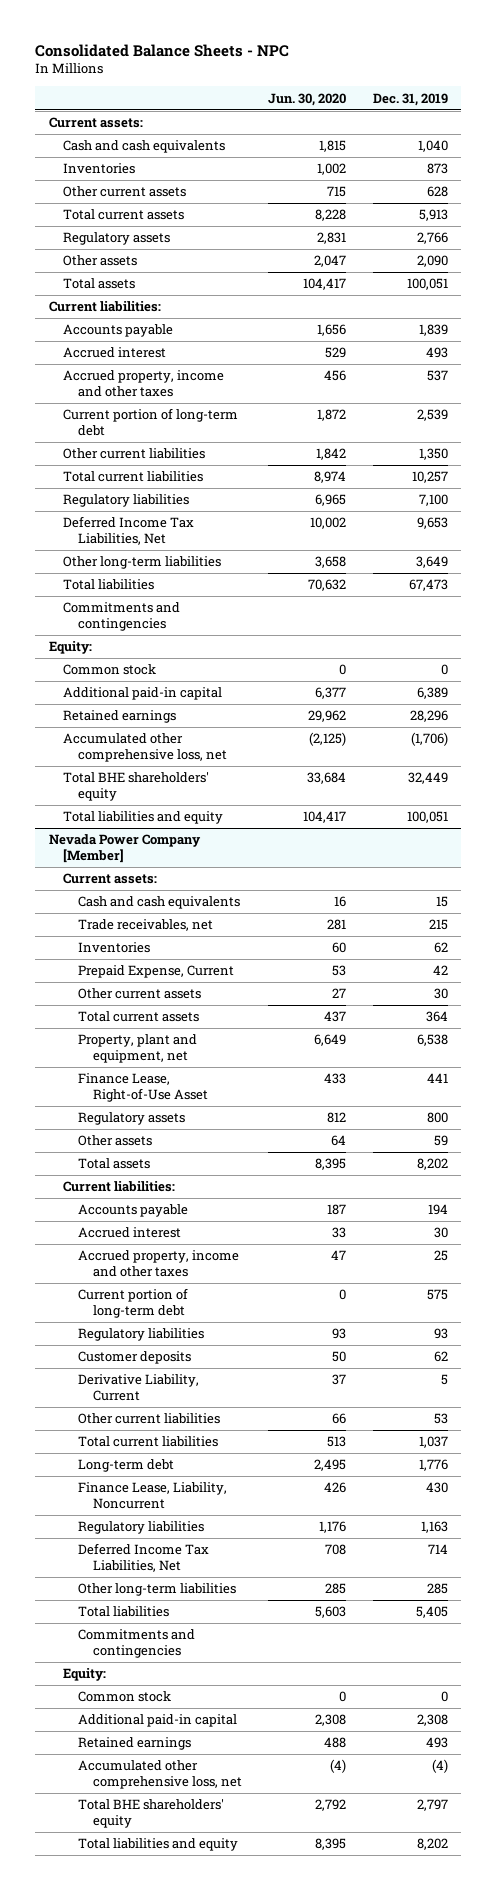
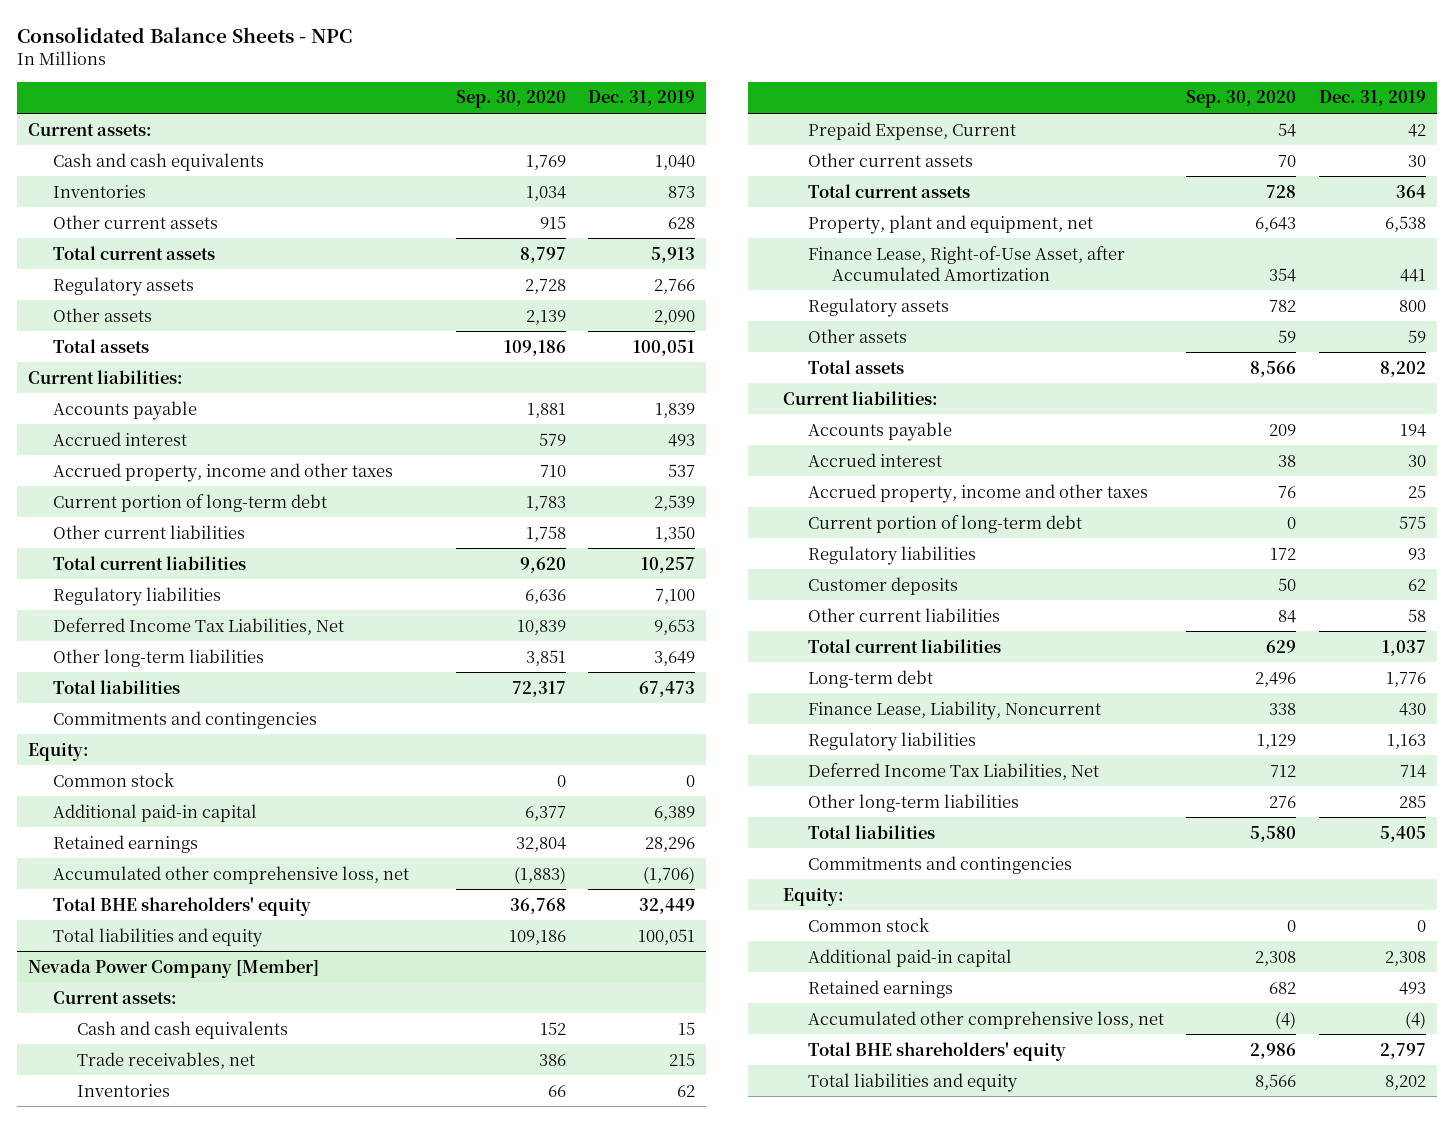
- | Jun. 30, 2020 | Dec. 31, 2019
+ | Sep. 30, 2020 | Dec. 31, 2019
@ Nevada Power Company [Member]
- Finance Lease, Right-of-Use Asset | 433 | 441
+ Finance Lease, Right-of-Use Asset, after Accumulated Amortization | 354 | 441
- Derivative Liability, Current | 37 | 5
- Other current liabilities | 66 | 53
+ Other current liabilities | 84 | 58

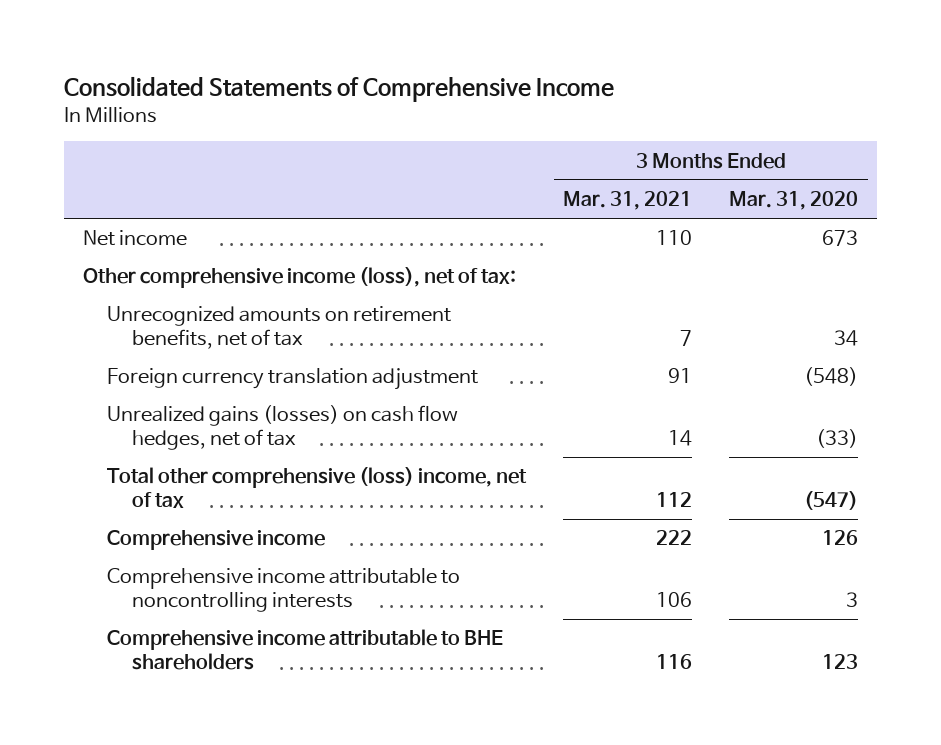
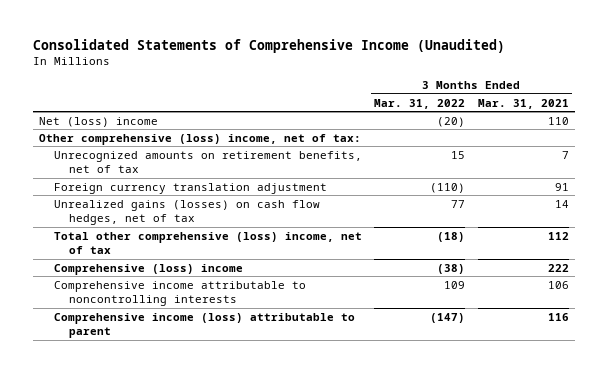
- Consolidated Statements of Comprehensive Income
+ Consolidated Statements of Comprehensive Income (Unaudited)
- | 3 Months Ended Mar. 31, 2021 | 3 Months Ended Mar. 31, 2020
+ | 3 Months Ended Mar. 31, 2022 | 3 Months Ended Mar. 31, 2021
- Net income | 110 | 673
- Other comprehensive income (loss), net of tax:
+ Net (loss) income | (20) | 110
+ Other comprehensive (loss) income, net of tax:
- Comprehensive income | 222 | 126
+ Comprehensive (loss) income | (38) | 222
- Comprehensive income attributable to BHE shareholders | 116 | 123
+ Comprehensive income (loss) attributable to parent | (147) | 116

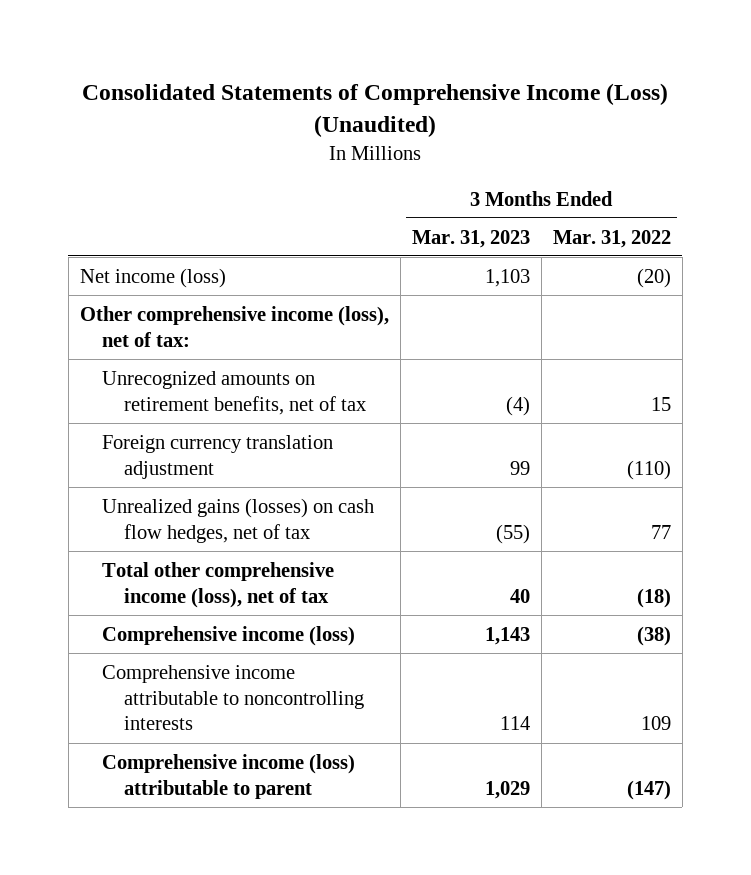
- Consolidated Statements of Comprehensive Income (Unaudited)
+ Consolidated Statements of Comprehensive Income (Loss) (Unaudited)
- | 3 Months Ended Mar. 31, 2022 | 3 Months Ended Mar. 31, 2021
+ | 3 Months Ended Mar. 31, 2023 | 3 Months Ended Mar. 31, 2022
- Net (loss) income | (20) | 110
- Other comprehensive (loss) income, net of tax:
+ Net income (loss) | 1,103 | (20)
+ Other comprehensive income (loss), net of tax:
- Total other comprehensive (loss) income, net of tax | (18) | 112
- Comprehensive (loss) income | (38) | 222
+ Total other comprehensive income (loss), net of tax | 40 | (18)
+ Comprehensive income (loss) | 1,143 | (38)

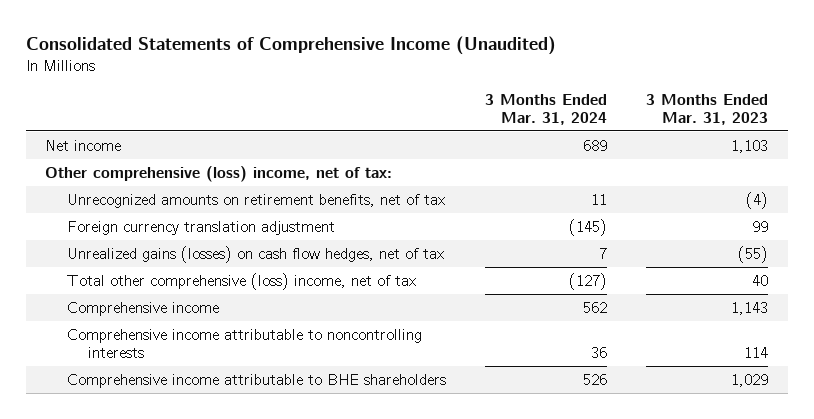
- Consolidated Statements of Comprehensive Income (Loss) (Unaudited)
+ Consolidated Statements of Comprehensive Income (Unaudited)
- | 3 Months Ended Mar. 31, 2023 | 3 Months Ended Mar. 31, 2022
+ | 3 Months Ended Mar. 31, 2024 | 3 Months Ended Mar. 31, 2023
- Net income (loss) | 1,103 | (20)
- Other comprehensive income (loss), net of tax:
+ Net income | 689 | 1,103
+ Other comprehensive (loss) income, net of tax:
- Total other comprehensive income (loss), net of tax | 40 | (18)
- Comprehensive income (loss) | 1,143 | (38)
+ Total other comprehensive (loss) income, net of tax | (127) | 40
+ Comprehensive income | 562 | 1,143
- Comprehensive income (loss) attributable to parent | 1,029 | (147)
+ Comprehensive income attributable to BHE shareholders | 526 | 1,029

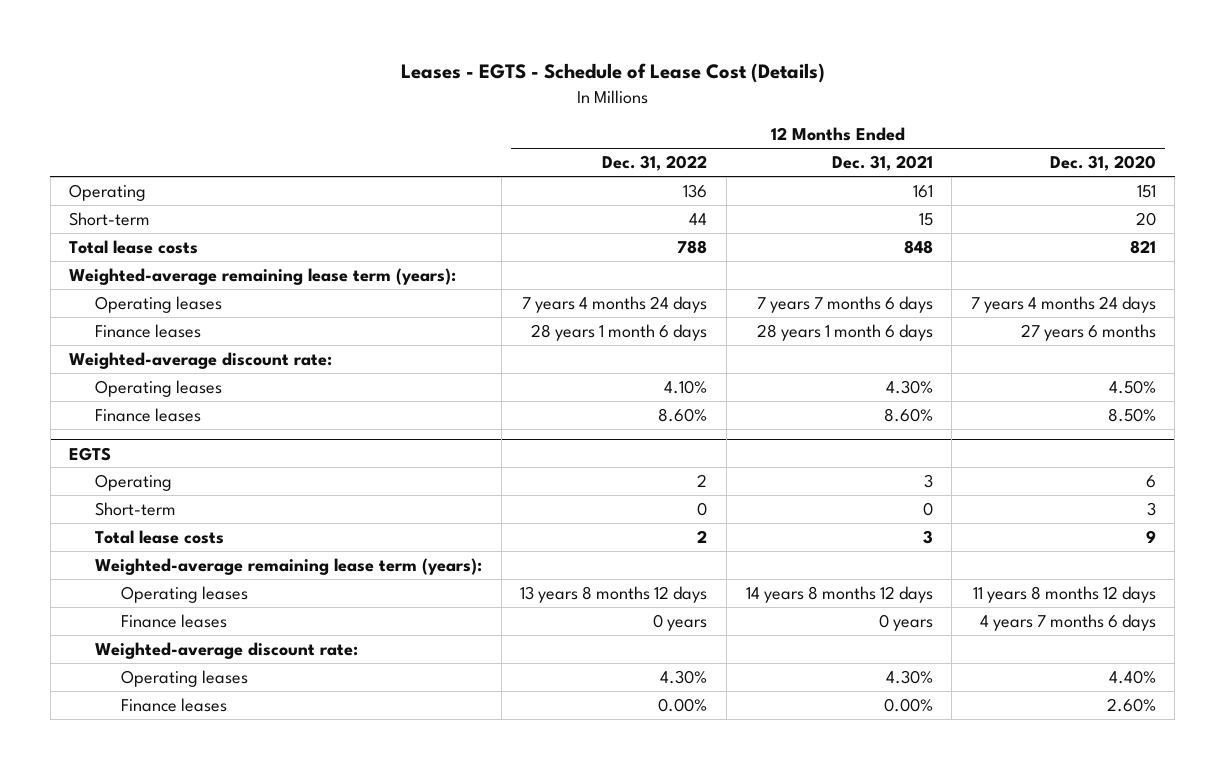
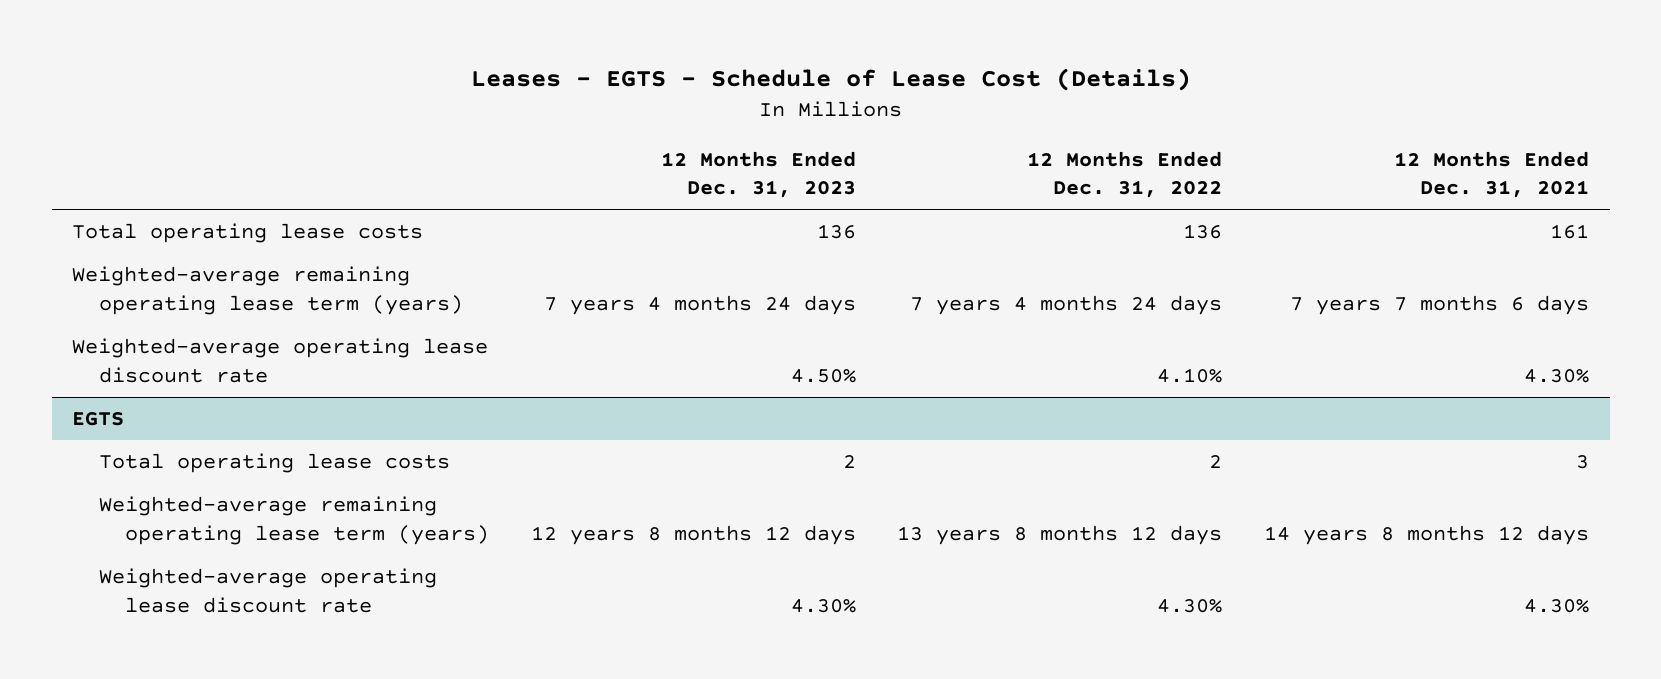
- | 12 Months Ended Dec. 31, 2022 | 12 Months Ended Dec. 31, 2021 | 12 Months Ended Dec. 31, 2020
+ | 12 Months Ended Dec. 31, 2023 | 12 Months Ended Dec. 31, 2022 | 12 Months Ended Dec. 31, 2021
- Operating | 136 | 161 | 151
- Short-term | 44 | 15 | 20
- Total lease costs | 788 | 848 | 821
- Weighted-average remaining lease term (years):
- Operating leases | 7 years 4 months 24 days | 7 years 7 months 6 days | 7 years 4 months 24 days
- Finance leases | 28 years 1 month 6 days | 28 years 1 month 6 days | 27 years 6 months
- Weighted-average discount rate:
- Operating leases | 4.10% | 4.30% | 4.50%
- Finance leases | 8.60% | 8.60% | 8.50%
+ Total operating lease costs | 136 | 136 | 161
+ Weighted-average remaining operating lease term (years) | 7 years 4 months 24 days | 7 years 4 months 24 days | 7 years 7 months 6 days
+ Weighted-average operating lease discount rate | 4.50% | 4.10% | 4.30%
@ EGTS
- Operating | 2 | 3 | 6
- Short-term | 0 | 0 | 3
- Total lease costs | 2 | 3 | 9
- Weighted-average remaining lease term (years):
- Operating leases | 13 years 8 months 12 days | 14 years 8 months 12 days | 11 years 8 months 12 days
- Finance leases | 0 years | 0 years | 4 years 7 months 6 days
- Weighted-average discount rate:
- Operating leases | 4.30% | 4.30% | 4.40%
- Finance leases | 0.00% | 0.00% | 2.60%
+ Total operating lease costs | 2 | 2 | 3
+ Weighted-average remaining operating lease term (years) | 12 years 8 months 12 days | 13 years 8 months 12 days | 14 years 8 months 12 days
+ Weighted-average operating lease discount rate | 4.30% | 4.30% | 4.30%

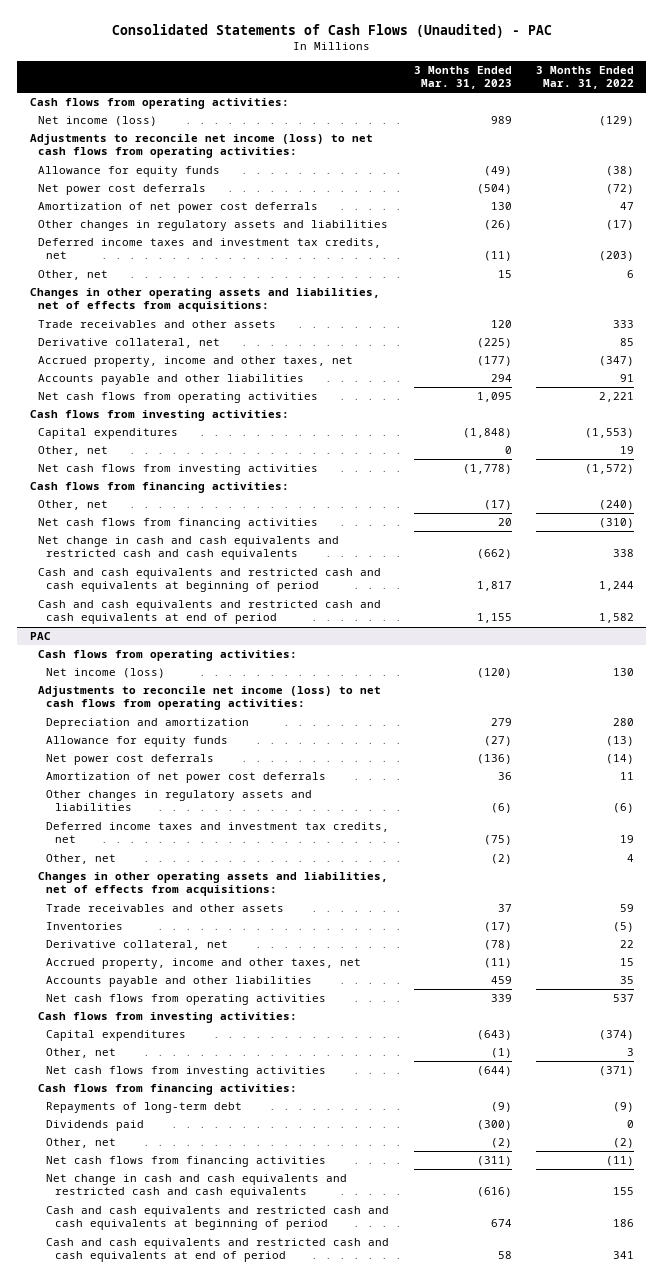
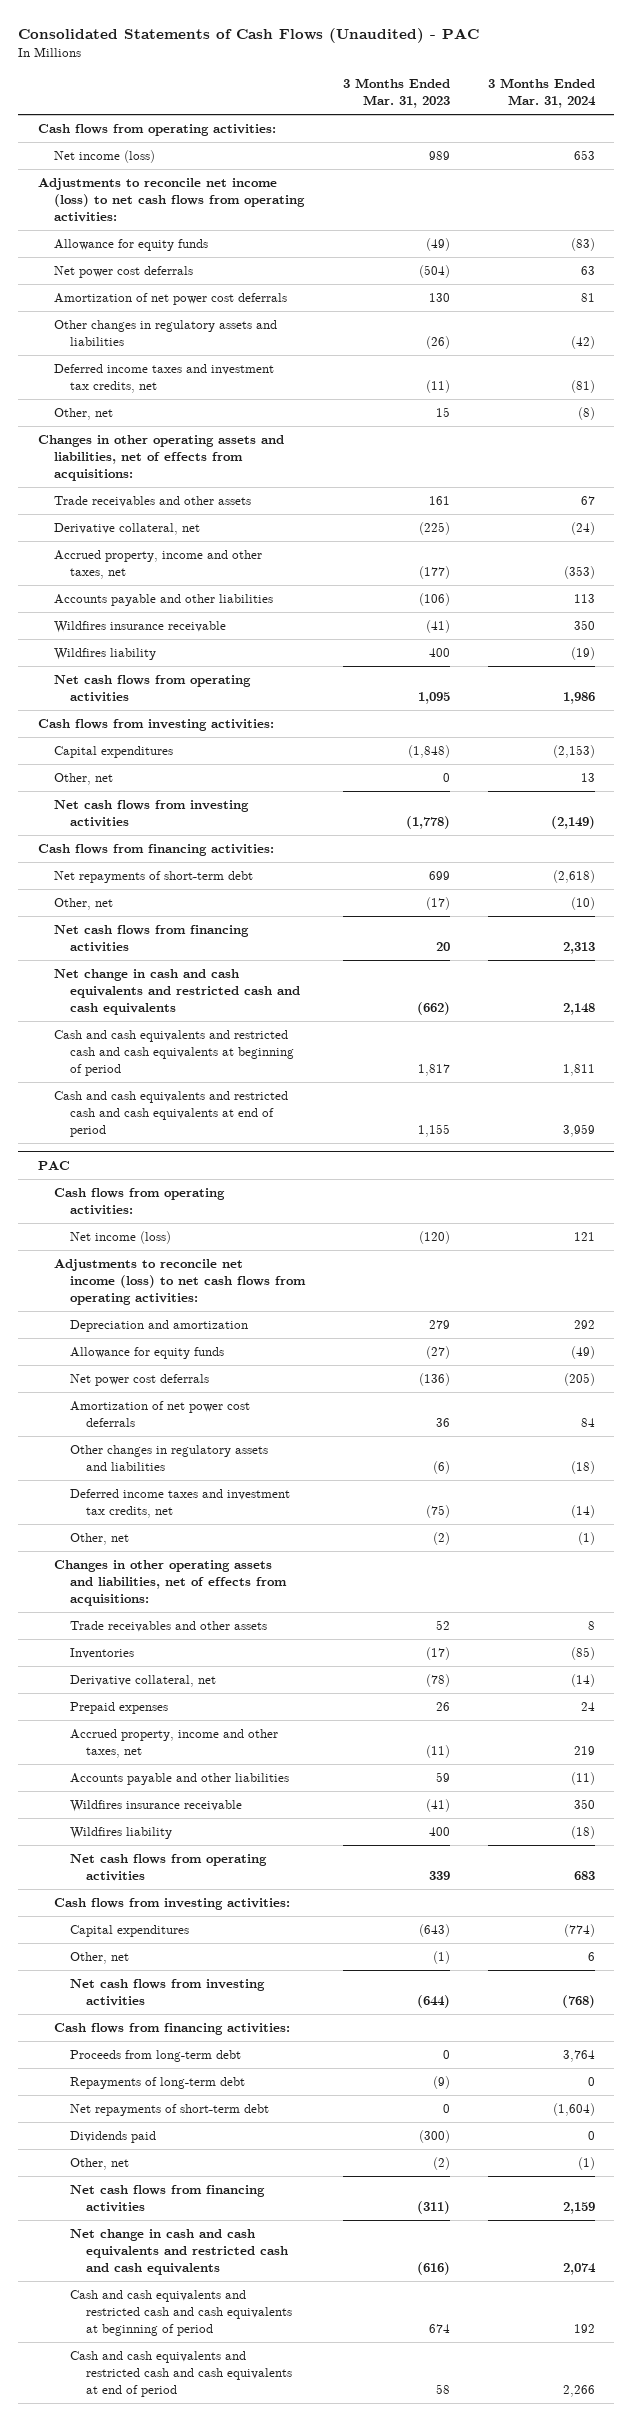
- | 3 Months Ended Mar. 31, 2023 | 3 Months Ended Mar. 31, 2022
+ | 3 Months Ended Mar. 31, 2023 | 3 Months Ended Mar. 31, 2024
- Trade receivables and other assets | 120 | 333
+ Trade receivables and other assets | 161 | 67
- Accounts payable and other liabilities | 294 | 91
+ Accounts payable and other liabilities | (106) | 113
+ Wildfires insurance receivable | (41) | 350
+ Wildfires liability | 400 | (19)
+ Net repayments of short-term debt | 699 | (2,618)
@ PAC
- Trade receivables and other assets | 37 | 59
+ Trade receivables and other assets | 52 | 8
+ Prepaid expenses | 26 | 24
- Accounts payable and other liabilities | 459 | 35
+ Accounts payable and other liabilities | 59 | (11)
+ Wildfires insurance receivable | (41) | 350
+ Wildfires liability | 400 | (18)
+ Proceeds from long-term debt | 0 | 3,764
+ Net repayments of short-term debt | 0 | (1,604)

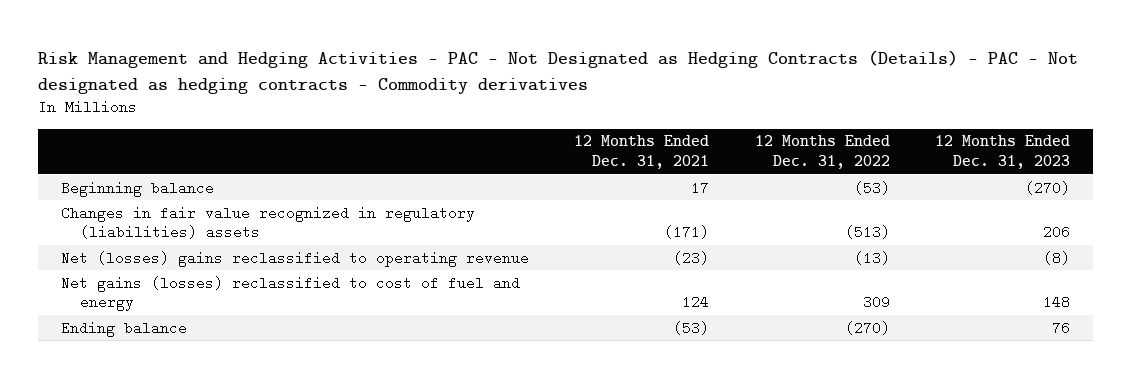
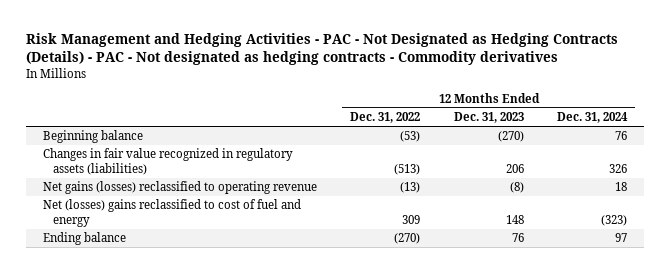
- | 12 Months Ended Dec. 31, 2021 | 12 Months Ended Dec. 31, 2022 | 12 Months Ended Dec. 31, 2023
+ | 12 Months Ended Dec. 31, 2022 | 12 Months Ended Dec. 31, 2023 | 12 Months Ended Dec. 31, 2024
- Changes in fair value recognized in regulatory (liabilities) assets | (171) | (513) | 206
- Net (losses) gains reclassified to operating revenue | (23) | (13) | (8)
- Net gains (losses) reclassified to cost of fuel and energy | 124 | 309 | 148
+ Changes in fair value recognized in regulatory assets (liabilities) | (513) | 206 | 326
+ Net gains (losses) reclassified to operating revenue | (13) | (8) | 18
+ Net (losses) gains reclassified to cost of fuel and energy | 309 | 148 | (323)

